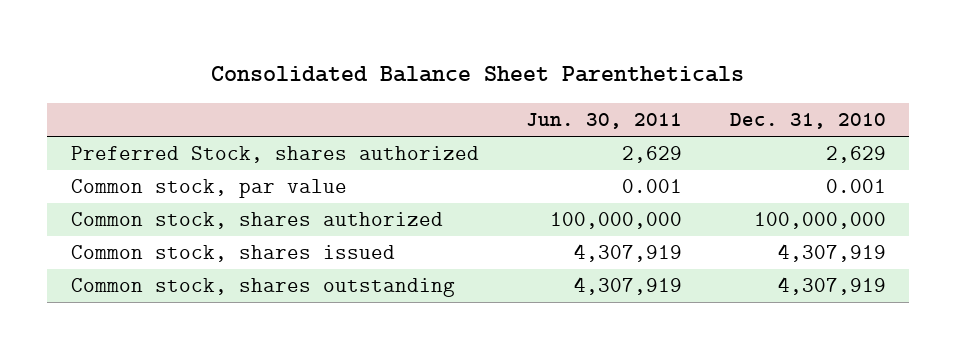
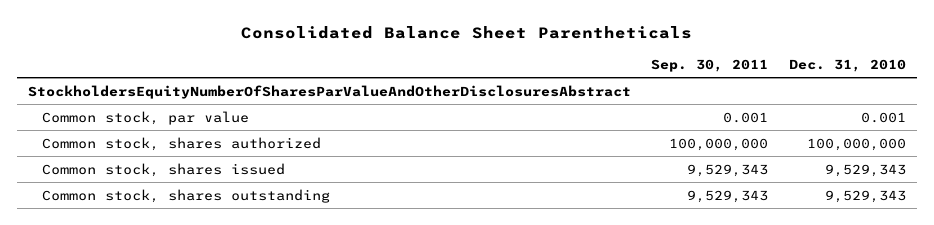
- | Jun. 30, 2011 | Dec. 31, 2010
+ | Sep. 30, 2011 | Dec. 31, 2010
- Preferred Stock, shares authorized | 2,629 | 2,629
+ StockholdersEquityNumberOfSharesParValueAndOtherDisclosuresAbstract
- Common stock, shares issued | 4,307,919 | 4,307,919
- Common stock, shares outstanding | 4,307,919 | 4,307,919
+ Common stock, shares issued | 9,529,343 | 9,529,343
+ Common stock, shares outstanding | 9,529,343 | 9,529,343

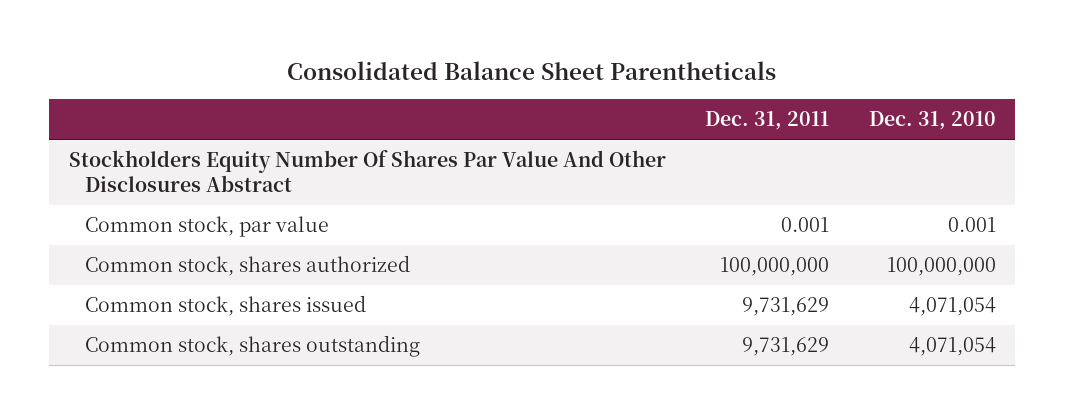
- | Sep. 30, 2011 | Dec. 31, 2010
+ | Dec. 31, 2011 | Dec. 31, 2010
- StockholdersEquityNumberOfSharesParValueAndOtherDisclosuresAbstract
+ Stockholders Equity Number Of Shares Par Value And Other Disclosures Abstract
- Common stock, shares issued | 9,529,343 | 9,529,343
- Common stock, shares outstanding | 9,529,343 | 9,529,343
+ Common stock, shares issued | 9,731,629 | 4,071,054
+ Common stock, shares outstanding | 9,731,629 | 4,071,054

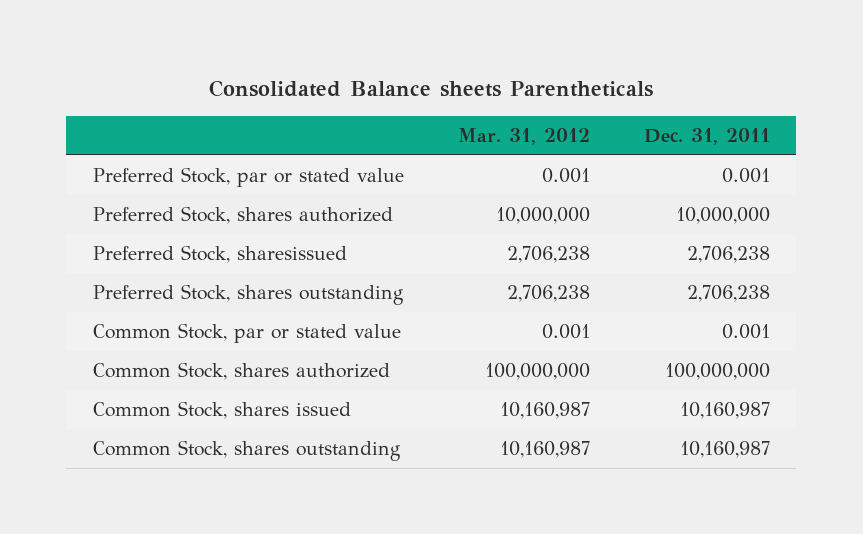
- Consolidated Balance Sheet Parentheticals
+ Consolidated Balance sheets Parentheticals
- | Dec. 31, 2011 | Dec. 31, 2010
+ | Mar. 31, 2012 | Dec. 31, 2011
- Stockholders Equity Number Of Shares Par Value And Other Disclosures Abstract
- Common stock, par value | 0.001 | 0.001
- Common stock, shares authorized | 100,000,000 | 100,000,000
- Common stock, shares issued | 9,731,629 | 4,071,054
- Common stock, shares outstanding | 9,731,629 | 4,071,054
+ Preferred Stock, par or stated value | 0.001 | 0.001
+ Preferred Stock, shares authorized | 10,000,000 | 10,000,000
+ Preferred Stock, sharesissued | 2,706,238 | 2,706,238
+ Preferred Stock, shares outstanding | 2,706,238 | 2,706,238
+ Common Stock, par or stated value | 0.001 | 0.001
+ Common Stock, shares authorized | 100,000,000 | 100,000,000
+ Common Stock, shares issued | 10,160,987 | 10,160,987
+ Common Stock, shares outstanding | 10,160,987 | 10,160,987

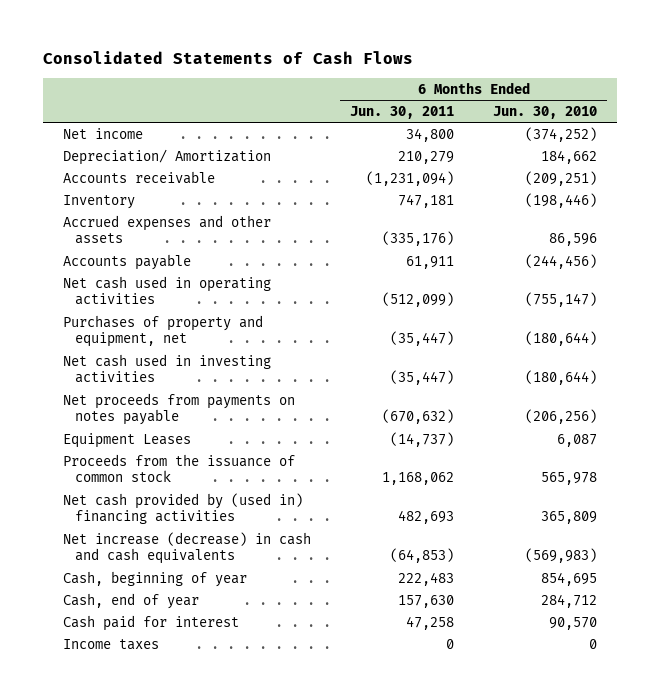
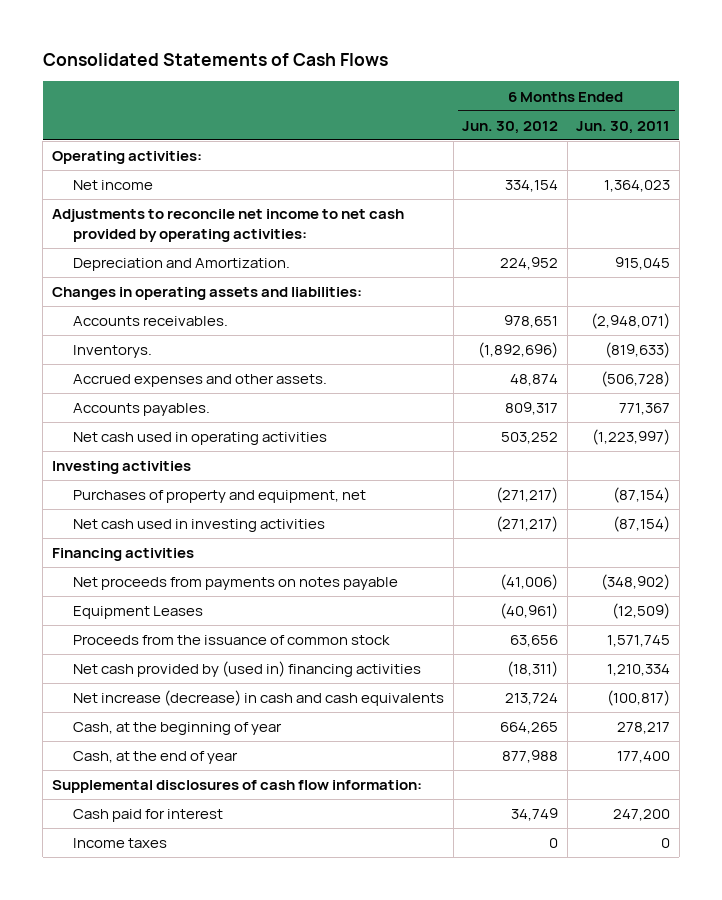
- | 6 Months Ended Jun. 30, 2011 | 6 Months Ended Jun. 30, 2010
+ | 6 Months Ended Jun. 30, 2012 | 6 Months Ended Jun. 30, 2011
- Net income | 34,800 | (374,252)
- Depreciation/ Amortization | 210,279 | 184,662
- Accounts receivable | (1,231,094) | (209,251)
- Inventory | 747,181 | (198,446)
- Accrued expenses and other assets | (335,176) | 86,596
- Accounts payable | 61,911 | (244,456)
- Net cash used in operating activities | (512,099) | (755,147)
- Purchases of property and equipment, net | (35,447) | (180,644)
- Net cash used in investing activities | (35,447) | (180,644)
- Net proceeds from payments on notes payable | (670,632) | (206,256)
- Equipment Leases | (14,737) | 6,087
- Proceeds from the issuance of common stock | 1,168,062 | 565,978
- Net cash provided by (used in) financing activities | 482,693 | 365,809
- Net increase (decrease) in cash and cash equivalents | (64,853) | (569,983)
- Cash, beginning of year | 222,483 | 854,695
- Cash, end of year | 157,630 | 284,712
- Cash paid for interest | 47,258 | 90,570
+ Operating activities:
+ Net income | 334,154 | 1,364,023
+ Adjustments to reconcile net income to net cash provided by operating activities:
+ Depreciation and Amortization. | 224,952 | 915,045
+ Changes in operating assets and liabilities:
+ Accounts receivables. | 978,651 | (2,948,071)
+ Inventorys. | (1,892,696) | (819,633)
+ Accrued expenses and other assets. | 48,874 | (506,728)
+ Accounts payables. | 809,317 | 771,367
+ Net cash used in operating activities | 503,252 | (1,223,997)
+ Investing activities
+ Purchases of property and equipment, net | (271,217) | (87,154)
+ Net cash used in investing activities | (271,217) | (87,154)
+ Financing activities
+ Net proceeds from payments on notes payable | (41,006) | (348,902)
+ Equipment Leases | (40,961) | (12,509)
+ Proceeds from the issuance of common stock | 63,656 | 1,571,745
+ Net cash provided by (used in) financing activities | (18,311) | 1,210,334
+ Net increase (decrease) in cash and cash equivalents | 213,724 | (100,817)
+ Cash, at the beginning of year | 664,265 | 278,217
+ Cash, at the end of year | 877,988 | 177,400
+ Supplemental disclosures of cash flow information:
+ Cash paid for interest | 34,749 | 247,200

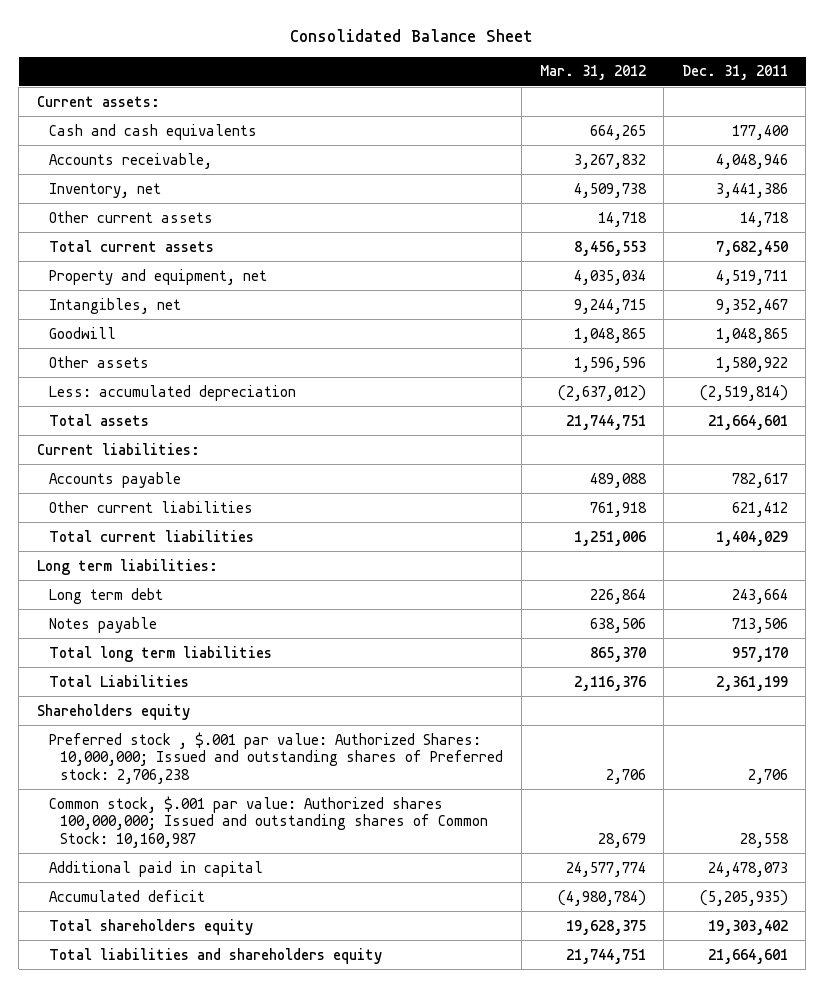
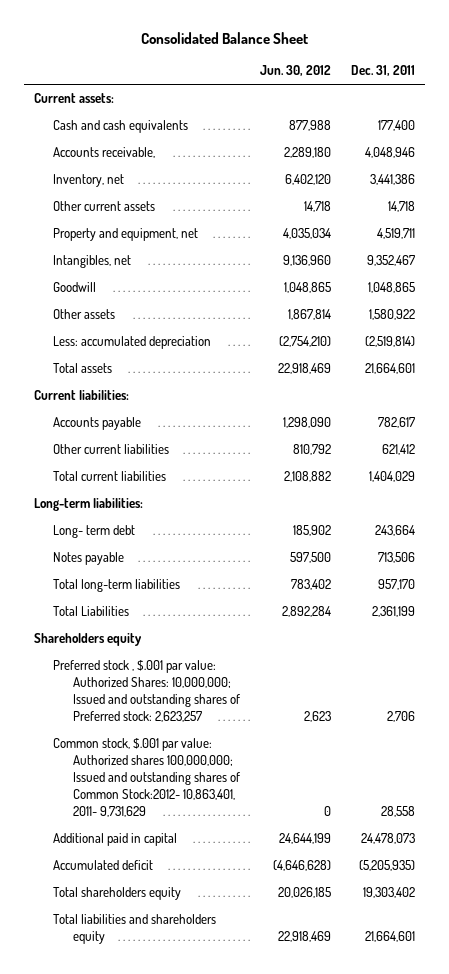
- | Mar. 31, 2012 | Dec. 31, 2011
+ | Jun. 30, 2012 | Dec. 31, 2011
- Total current assets | 8,456,553 | 7,682,450
- Long term liabilities:
- Long term debt | 226,864 | 243,664
+ Long-term liabilities:
+ Long- term debt | 185,902 | 243,664
- Total long term liabilities | 865,370 | 957,170
+ Total long-term liabilities | 783,402 | 957,170
- Preferred stock , $.001 par value: Authorized Shares: 10,000,000; Issued and outstanding shares of Preferred stock: 2,706,238 | 2,706 | 2,706
- Common stock, $.001 par value: Authorized shares 100,000,000; Issued and outstanding shares of Common Stock: 10,160,987 | 28,679 | 28,558
+ Preferred stock , $.001 par value: Authorized Shares: 10,000,000; Issued and outstanding shares of Preferred stock: 2,623,257 | 2,623 | 2,706
+ Common stock, $.001 par value: Authorized shares 100,000,000; Issued and outstanding shares of Common Stock:2012- 10,863,401, 2011- 9,731,629 | 0 | 28,558

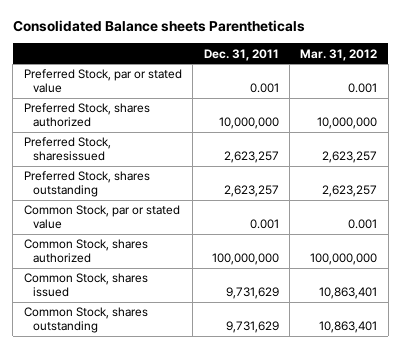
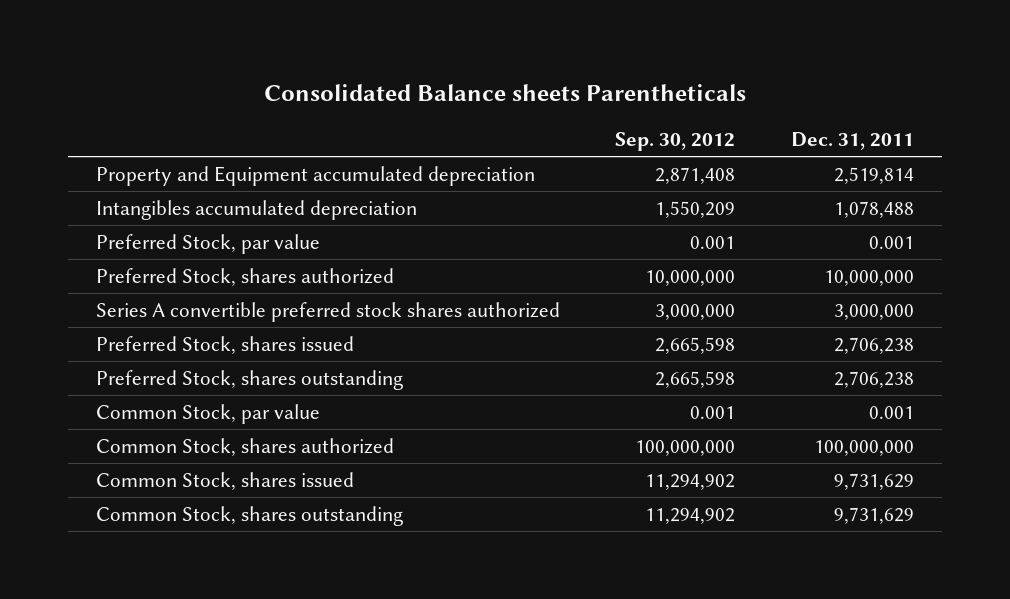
- | Dec. 31, 2011 | Mar. 31, 2012
+ | Sep. 30, 2012 | Dec. 31, 2011
- Preferred Stock, par or stated value | 0.001 | 0.001
+ Property and Equipment accumulated depreciation | 2,871,408 | 2,519,814
+ Intangibles accumulated depreciation | 1,550,209 | 1,078,488
+ Preferred Stock, par value | 0.001 | 0.001
- Preferred Stock, sharesissued | 2,623,257 | 2,623,257
- Preferred Stock, shares outstanding | 2,623,257 | 2,623,257
- Common Stock, par or stated value | 0.001 | 0.001
+ Series A convertible preferred stock shares authorized | 3,000,000 | 3,000,000
+ Preferred Stock, shares issued | 2,665,598 | 2,706,238
+ Preferred Stock, shares outstanding | 2,665,598 | 2,706,238
+ Common Stock, par value | 0.001 | 0.001

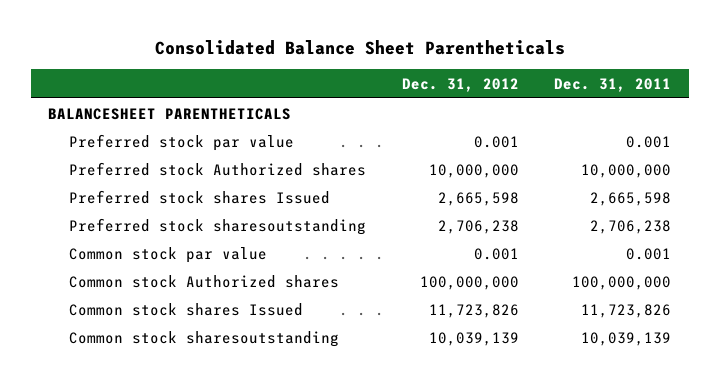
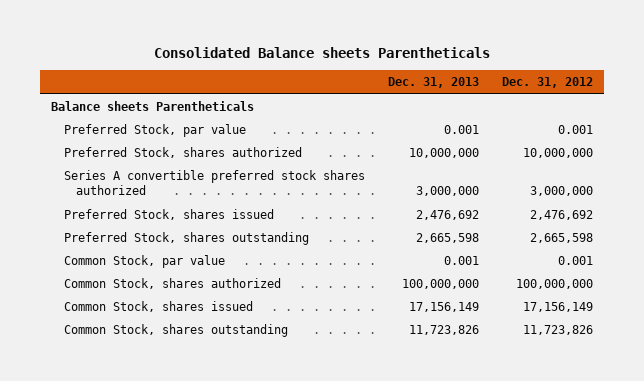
- Consolidated Balance Sheet Parentheticals
+ Consolidated Balance sheets Parentheticals
- | Dec. 31, 2012 | Dec. 31, 2011
+ | Dec. 31, 2013 | Dec. 31, 2012
- BALANCESHEET PARENTHETICALS
- Preferred stock par value | 0.001 | 0.001
- Preferred stock Authorized shares | 10,000,000 | 10,000,000
- Preferred stock shares Issued | 2,665,598 | 2,665,598
- Preferred stock sharesoutstanding | 2,706,238 | 2,706,238
- Common stock par value | 0.001 | 0.001
- Common stock Authorized shares | 100,000,000 | 100,000,000
- Common stock shares Issued | 11,723,826 | 11,723,826
- Common stock sharesoutstanding | 10,039,139 | 10,039,139
+ Balance sheets Parentheticals
+ Preferred Stock, par value | 0.001 | 0.001
+ Preferred Stock, shares authorized | 10,000,000 | 10,000,000
+ Series A convertible preferred stock shares authorized | 3,000,000 | 3,000,000
+ Preferred Stock, shares issued | 2,476,692 | 2,476,692
+ Preferred Stock, shares outstanding | 2,665,598 | 2,665,598
+ Common Stock, par value | 0.001 | 0.001
+ Common Stock, shares authorized | 100,000,000 | 100,000,000
+ Common Stock, shares issued | 17,156,149 | 17,156,149
+ Common Stock, shares outstanding | 11,723,826 | 11,723,826

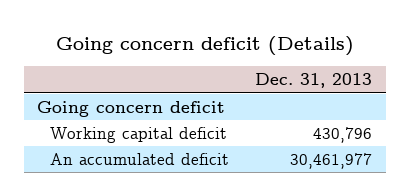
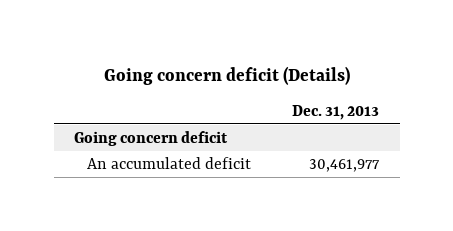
- Working capital deficit | 430,796

